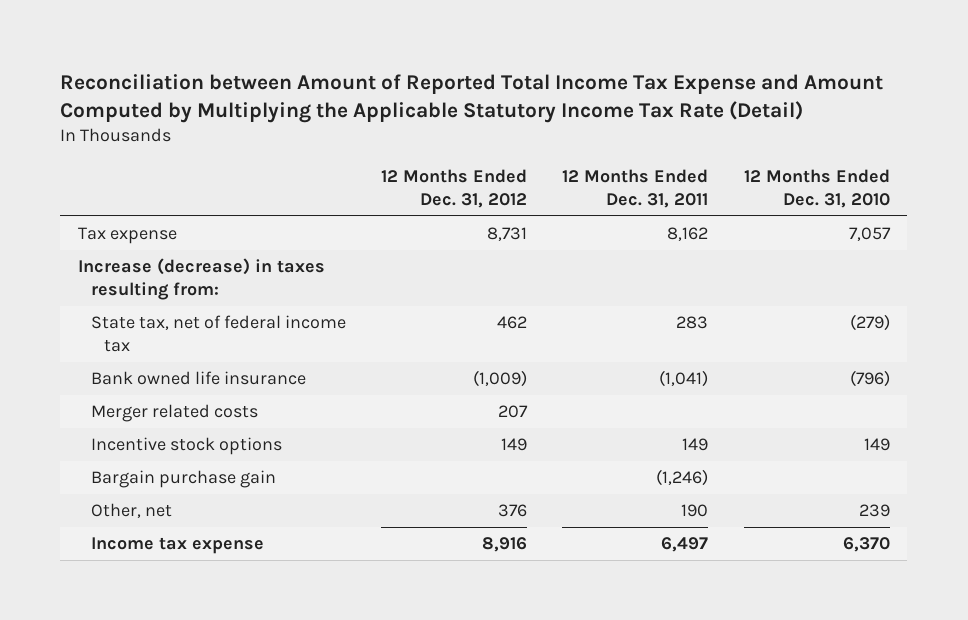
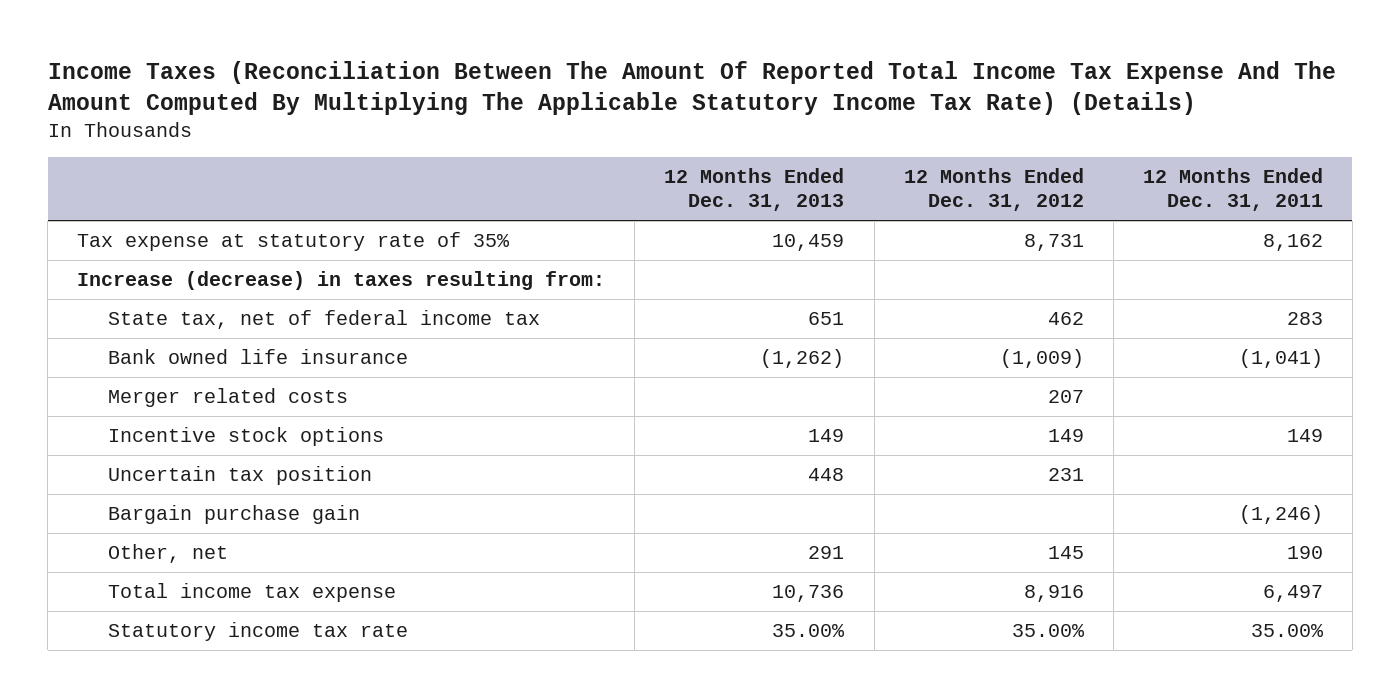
- Reconciliation between Amount of Reported Total Income Tax Expense and Amount Computed by Multiplying the Applicable Statutory Income Tax Rate (Detail)
+ Income Taxes (Reconciliation Between The Amount Of Reported Total Income Tax Expense And The Amount Computed By Multiplying The Applicable Statutory Income Tax Rate) (Details)
- | 12 Months Ended Dec. 31, 2012 | 12 Months Ended Dec. 31, 2011 | 12 Months Ended Dec. 31, 2010
+ | 12 Months Ended Dec. 31, 2013 | 12 Months Ended Dec. 31, 2012 | 12 Months Ended Dec. 31, 2011
- Tax expense | 8,731 | 8,162 | 7,057
+ Tax expense at statutory rate of 35% | 10,459 | 8,731 | 8,162
+ Uncertain tax position | 448 | 231 |
- Other, net | 376 | 190 | 239
- Income tax expense | 8,916 | 6,497 | 6,370
+ Other, net | 291 | 145 | 190
+ Total income tax expense | 10,736 | 8,916 | 6,497
+ Statutory income tax rate | 35.00% | 35.00% | 35.00%

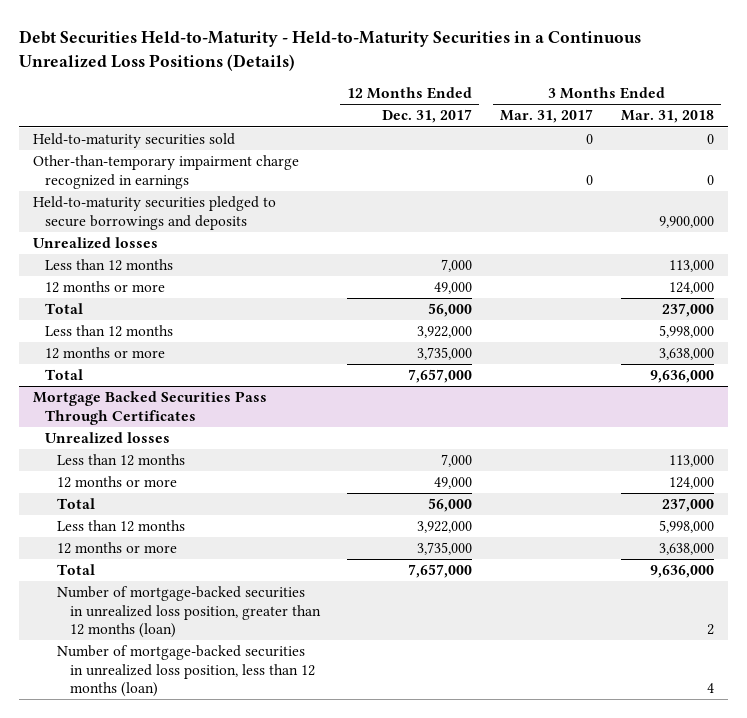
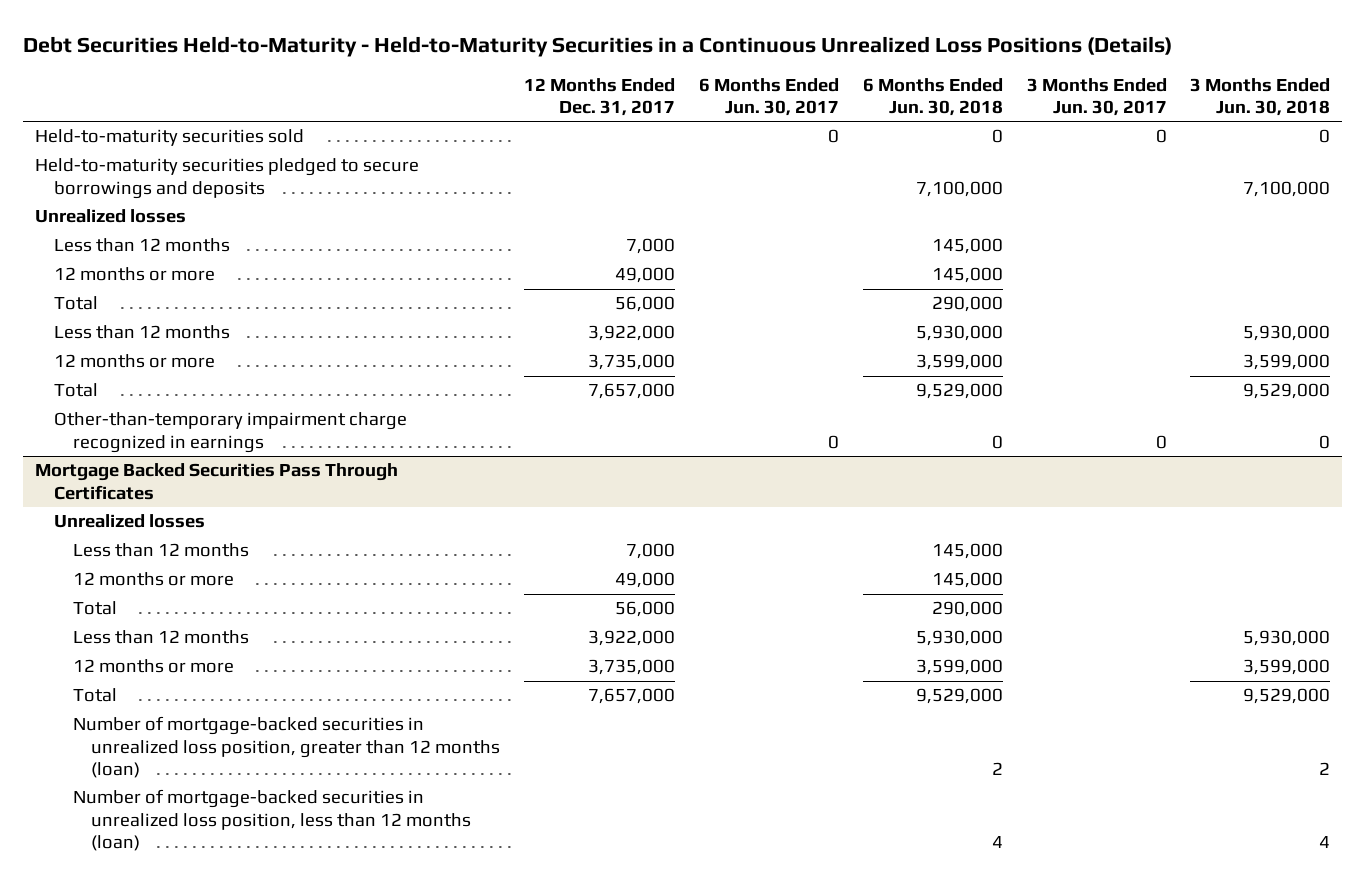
- | 12 Months Ended Dec. 31, 2017 | 3 Months Ended Mar. 31, 2017 | 3 Months Ended Mar. 31, 2018
+ | 12 Months Ended Dec. 31, 2017 | 6 Months Ended Jun. 30, 2017 | 6 Months Ended Jun. 30, 2018 | 3 Months Ended Jun. 30, 2017 | 3 Months Ended Jun. 30, 2018
moved down: Other-than-temporary impairment charge recognized in earnings | | 0 | 0 | 0 | 0

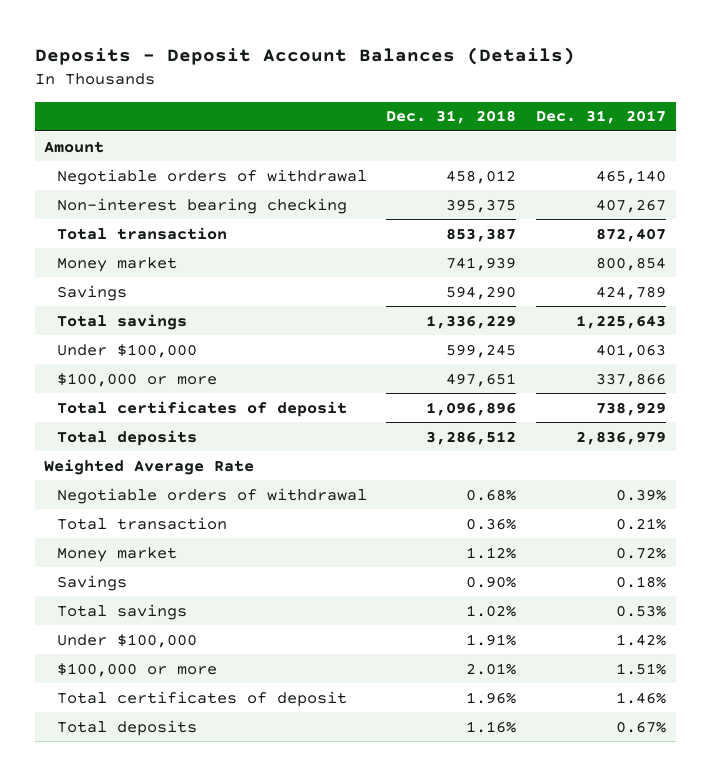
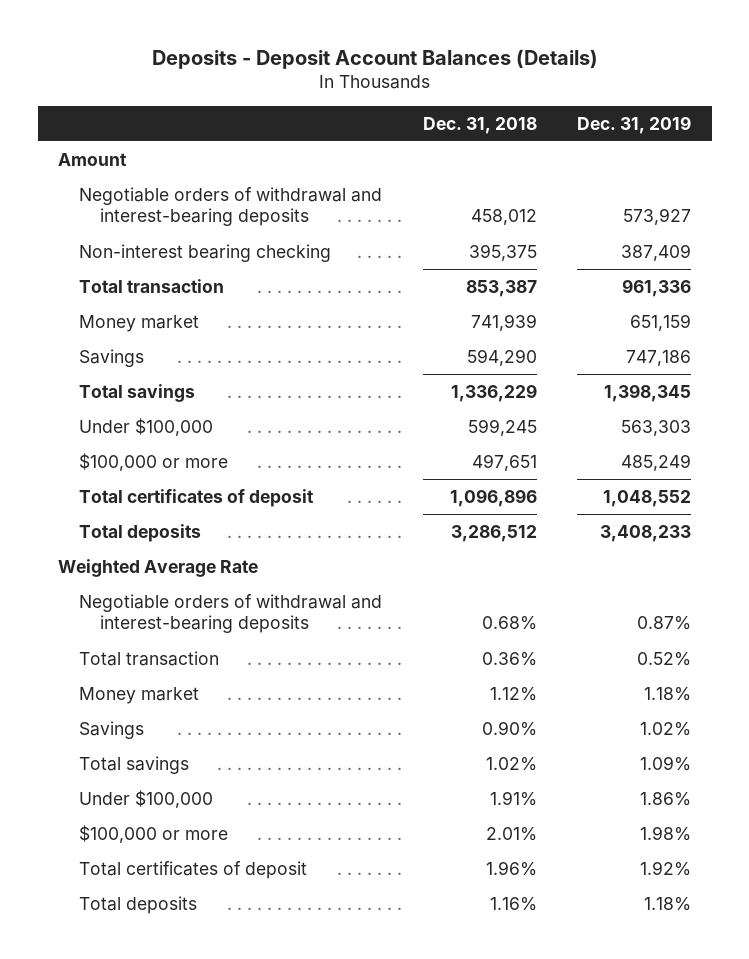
- | Dec. 31, 2018 | Dec. 31, 2017
+ | Dec. 31, 2018 | Dec. 31, 2019
- Negotiable orders of withdrawal | 458,012 | 465,140
+ Negotiable orders of withdrawal and interest-bearing deposits | 458,012 | 573,927
- Negotiable orders of withdrawal | 0.68% | 0.39%
+ Negotiable orders of withdrawal and interest-bearing deposits | 0.68% | 0.87%

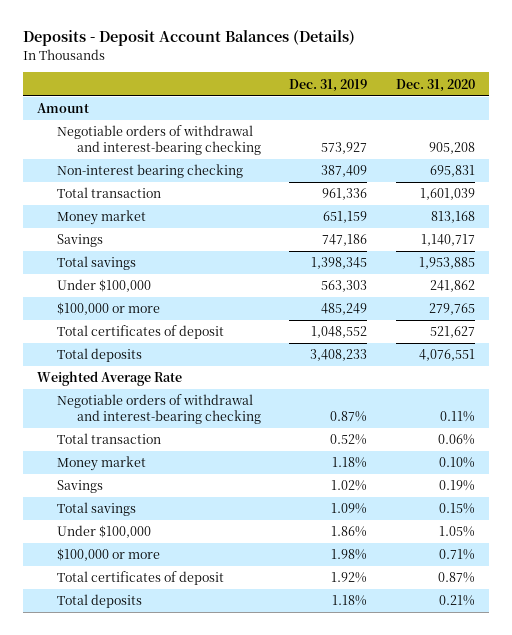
- | Dec. 31, 2018 | Dec. 31, 2019
+ | Dec. 31, 2019 | Dec. 31, 2020
- Negotiable orders of withdrawal and interest-bearing deposits | 458,012 | 573,927
+ Negotiable orders of withdrawal and interest-bearing checking | 573,927 | 905,208
- Negotiable orders of withdrawal and interest-bearing deposits | 0.68% | 0.87%
+ Negotiable orders of withdrawal and interest-bearing checking | 0.87% | 0.11%

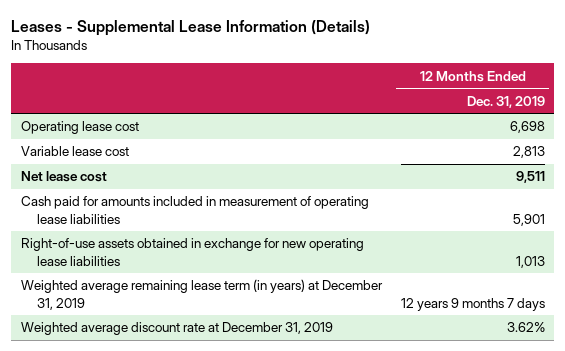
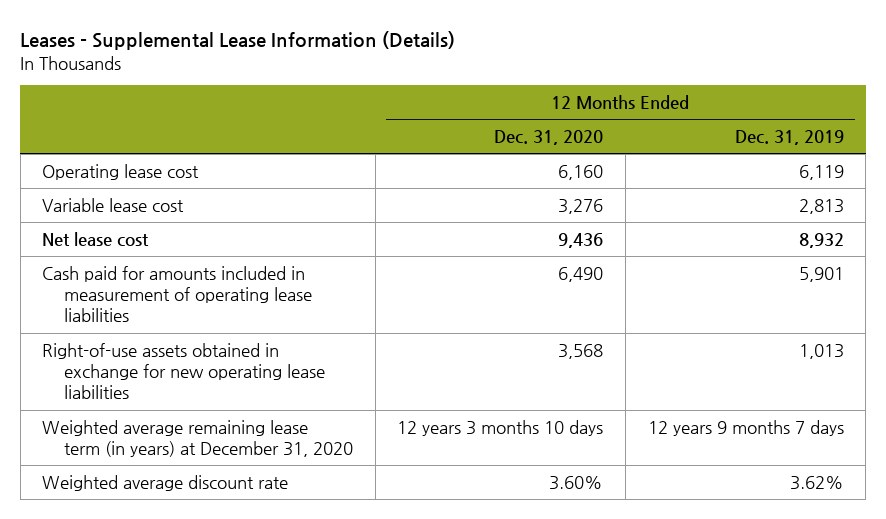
- | 12 Months Ended Dec. 31, 2019
+ | 12 Months Ended Dec. 31, 2020 | 12 Months Ended Dec. 31, 2019
- Operating lease cost | 6,698
+ Operating lease cost | 6,160 | 6,119
- Net lease cost | 9,511
+ Net lease cost | 9,436 | 8,932
- Weighted average remaining lease term (in years) at December 31, 2019 | 12 years 9 months 7 days
- Weighted average discount rate at December 31, 2019 | 3.62%
+ Weighted average remaining lease term (in years) at December 31, 2020 | 12 years 3 months 10 days | 12 years 9 months 7 days
+ Weighted average discount rate | 3.60% | 3.62%

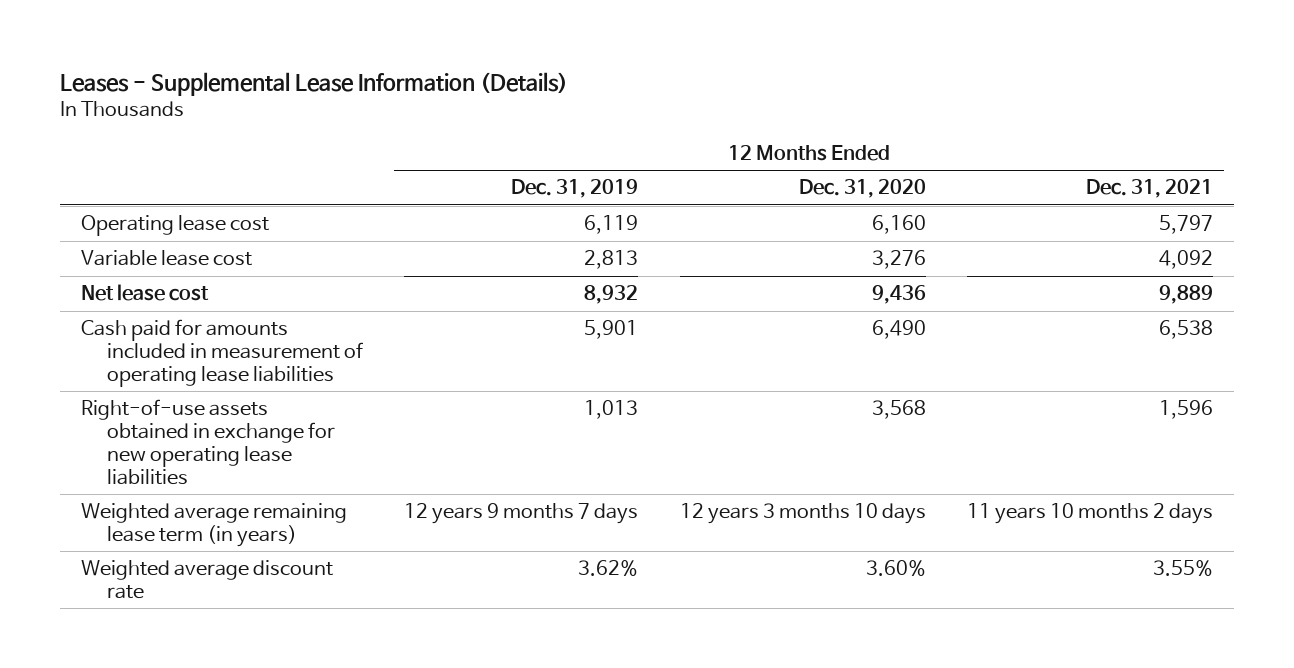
- | 12 Months Ended Dec. 31, 2020 | 12 Months Ended Dec. 31, 2019
+ | 12 Months Ended Dec. 31, 2019 | 12 Months Ended Dec. 31, 2020 | 12 Months Ended Dec. 31, 2021
- Weighted average remaining lease term (in years) at December 31, 2020 | 12 years 3 months 10 days | 12 years 9 months 7 days
+ Weighted average remaining lease term (in years) | 12 years 9 months 7 days | 12 years 3 months 10 days | 11 years 10 months 2 days

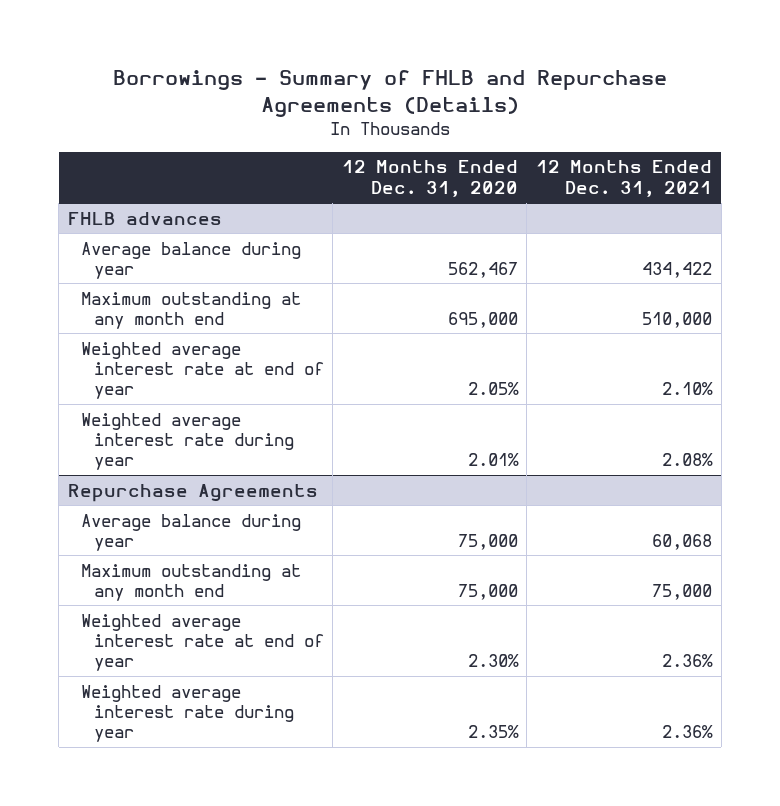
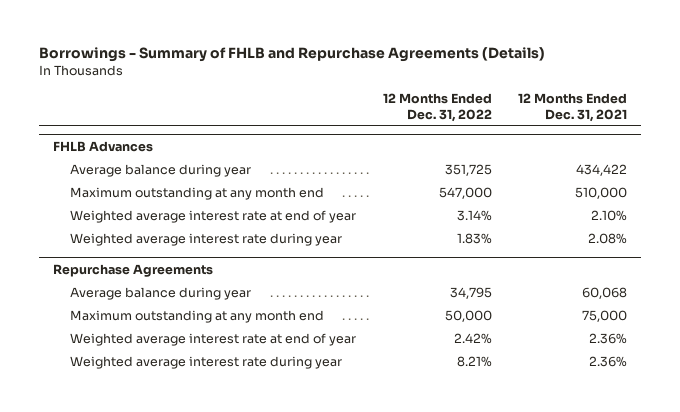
- | 12 Months Ended Dec. 31, 2020 | 12 Months Ended Dec. 31, 2021
+ | 12 Months Ended Dec. 31, 2022 | 12 Months Ended Dec. 31, 2021
- FHLB advances
+ FHLB Advances

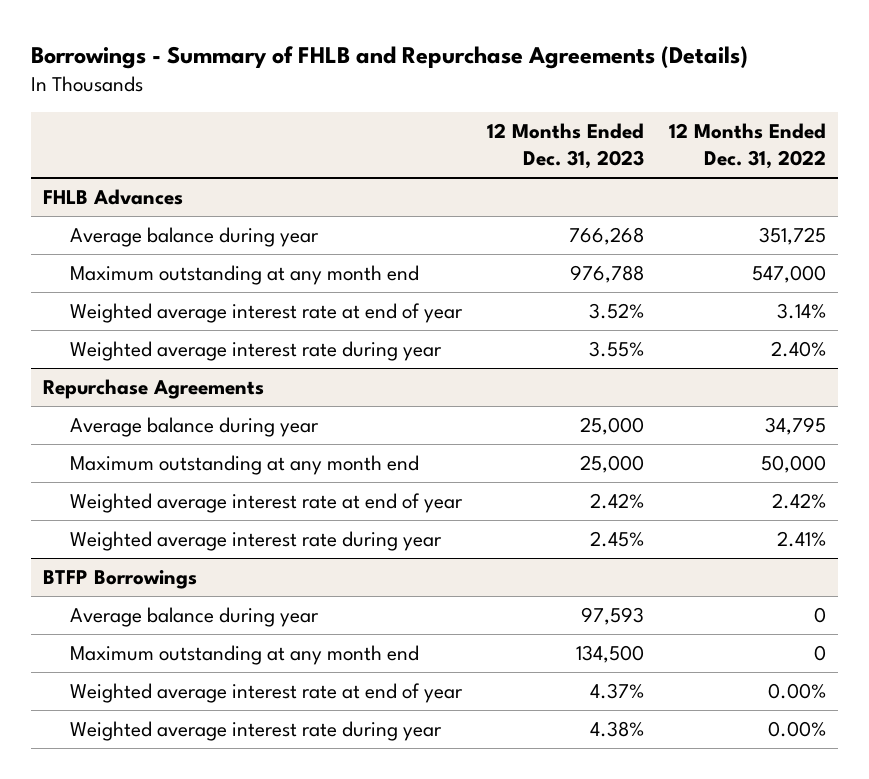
- | 12 Months Ended Dec. 31, 2022 | 12 Months Ended Dec. 31, 2021
+ | 12 Months Ended Dec. 31, 2023 | 12 Months Ended Dec. 31, 2022
@ FHLB Advances
- Weighted average interest rate during year | 1.83% | 2.08%
+ Weighted average interest rate during year | 3.55% | 2.40%
@ Repurchase Agreements
- Weighted average interest rate during year | 8.21% | 2.36%
+ Weighted average interest rate during year | 2.45% | 2.41%
+ BTFP Borrowings
+ Average balance during year | 97,593 | 0
+ Maximum outstanding at any month end | 134,500 | 0
+ Weighted average interest rate at end of year | 4.37% | 0.00%
+ Weighted average interest rate during year | 4.38% | 0.00%

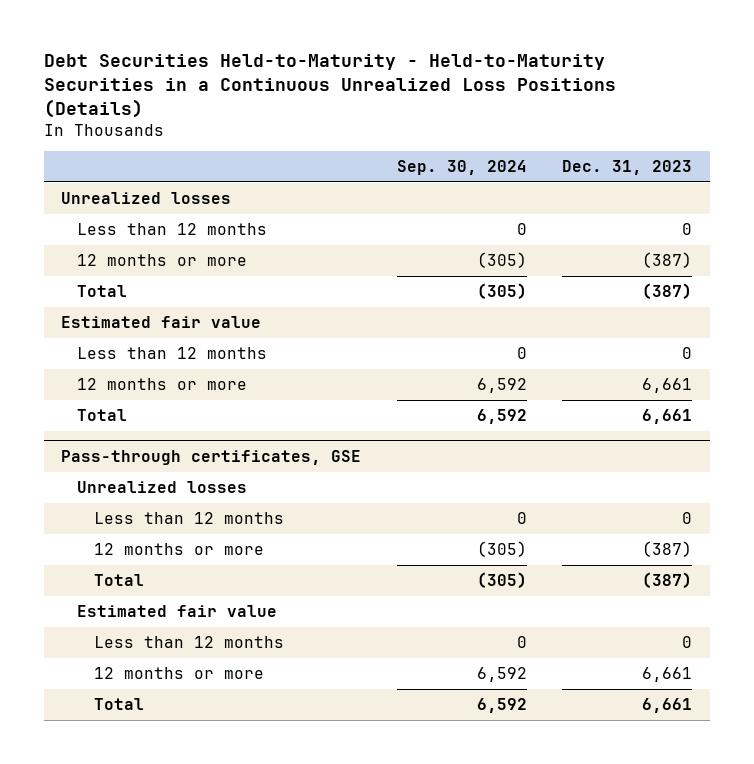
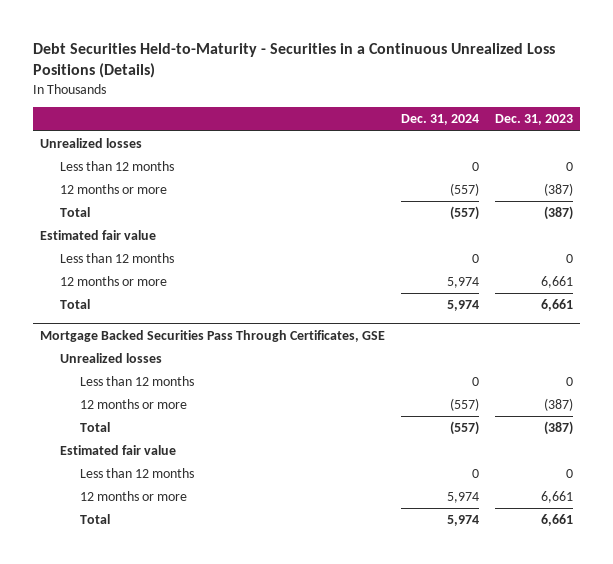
- Debt Securities Held-to-Maturity - Held-to-Maturity Securities in a Continuous Unrealized Loss Positions (Details)
+ Debt Securities Held-to-Maturity - Securities in a Continuous Unrealized Loss Positions (Details)
- | Sep. 30, 2024 | Dec. 31, 2023
+ | Dec. 31, 2024 | Dec. 31, 2023
- Pass-through certificates, GSE
+ Mortgage Backed Securities Pass Through Certificates, GSE

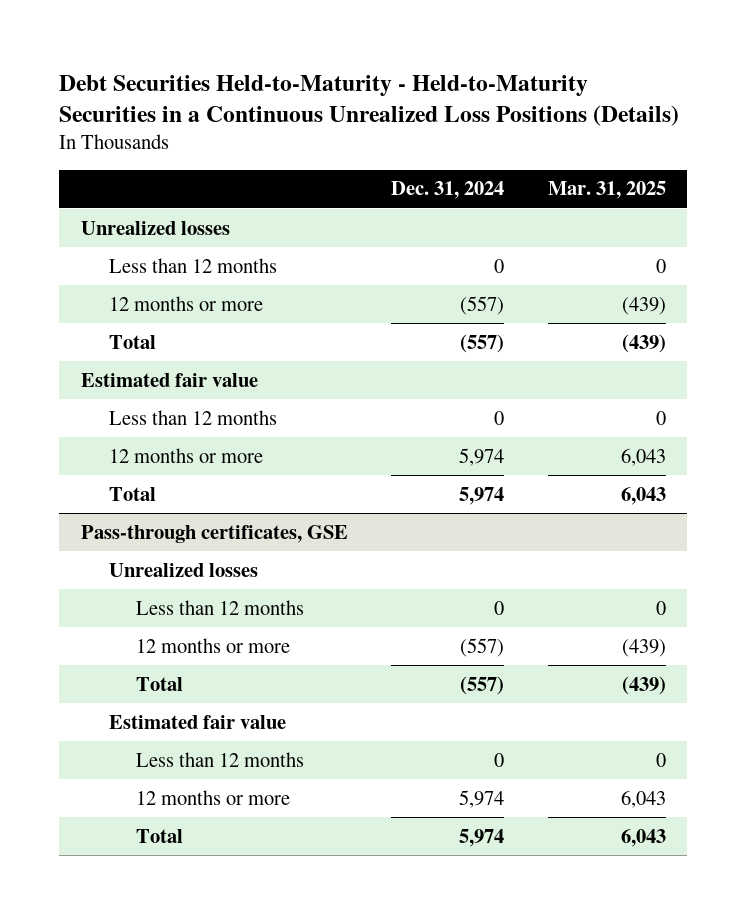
- Debt Securities Held-to-Maturity - Securities in a Continuous Unrealized Loss Positions (Details)
+ Debt Securities Held-to-Maturity - Held-to-Maturity Securities in a Continuous Unrealized Loss Positions (Details)
- | Dec. 31, 2024 | Dec. 31, 2023
+ | Dec. 31, 2024 | Mar. 31, 2025
- Mortgage Backed Securities Pass Through Certificates, GSE
+ Pass-through certificates, GSE

